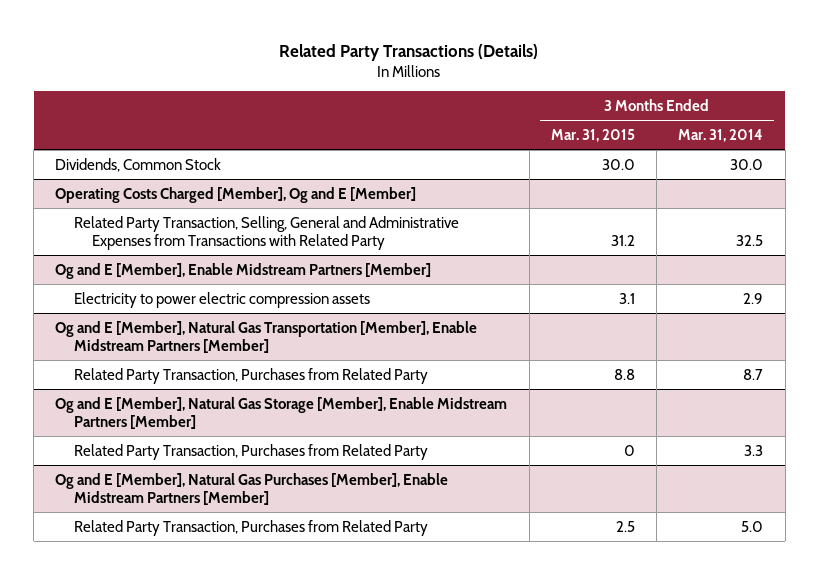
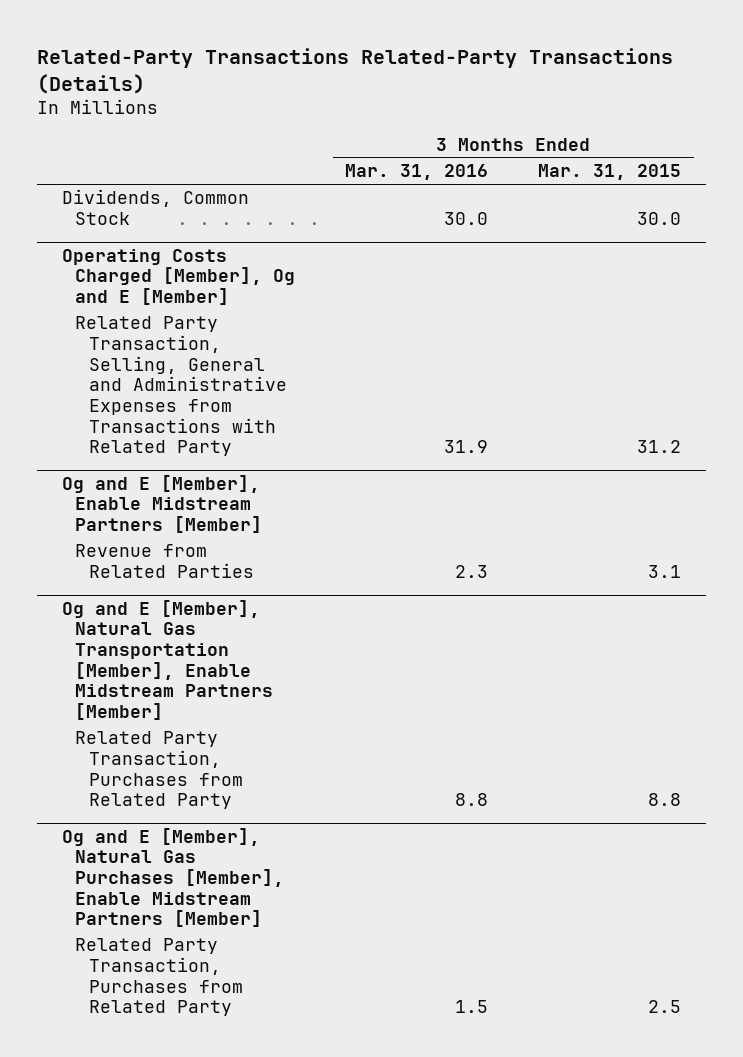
- Related Party Transactions (Details)
+ Related-Party Transactions Related-Party Transactions (Details)
- | 3 Months Ended Mar. 31, 2015 | 3 Months Ended Mar. 31, 2014
+ | 3 Months Ended Mar. 31, 2016 | 3 Months Ended Mar. 31, 2015
@ Og and E [Member], Enable Midstream Partners [Member]
- Electricity to power electric compression assets | 3.1 | 2.9
+ Revenue from Related Parties | 2.3 | 3.1
- Og and E [Member], Natural Gas Storage [Member], Enable Midstream Partners [Member]
- Related Party Transaction, Purchases from Related Party | 0 | 3.3

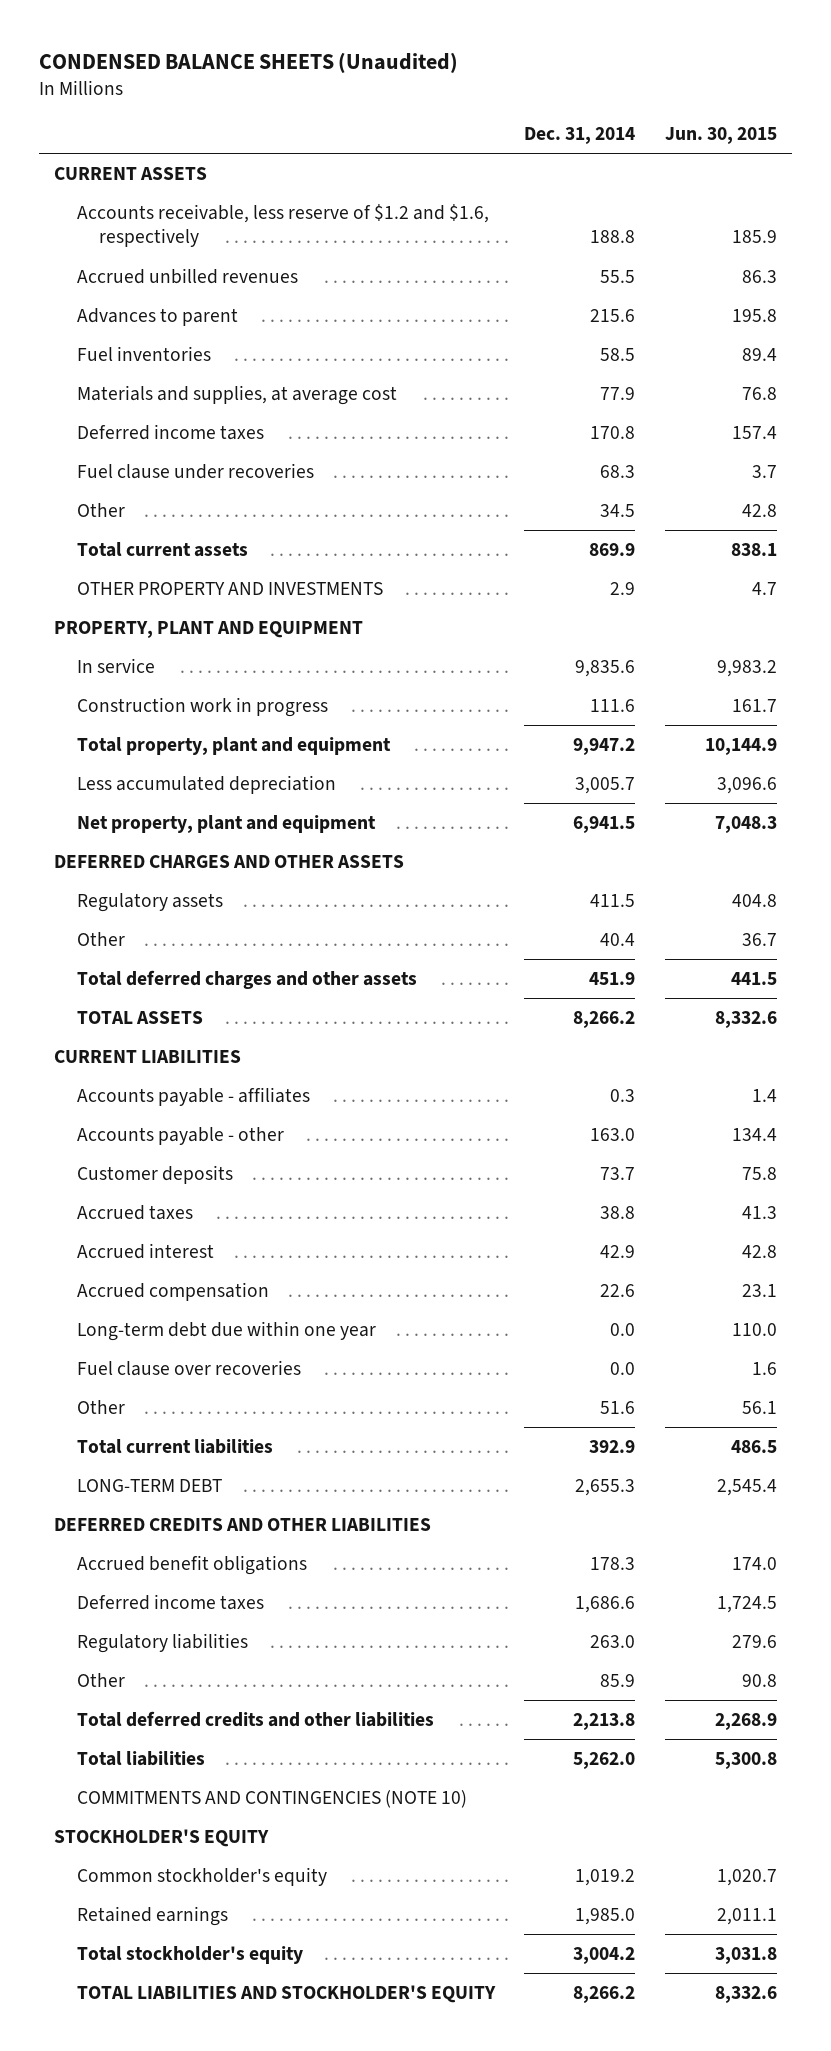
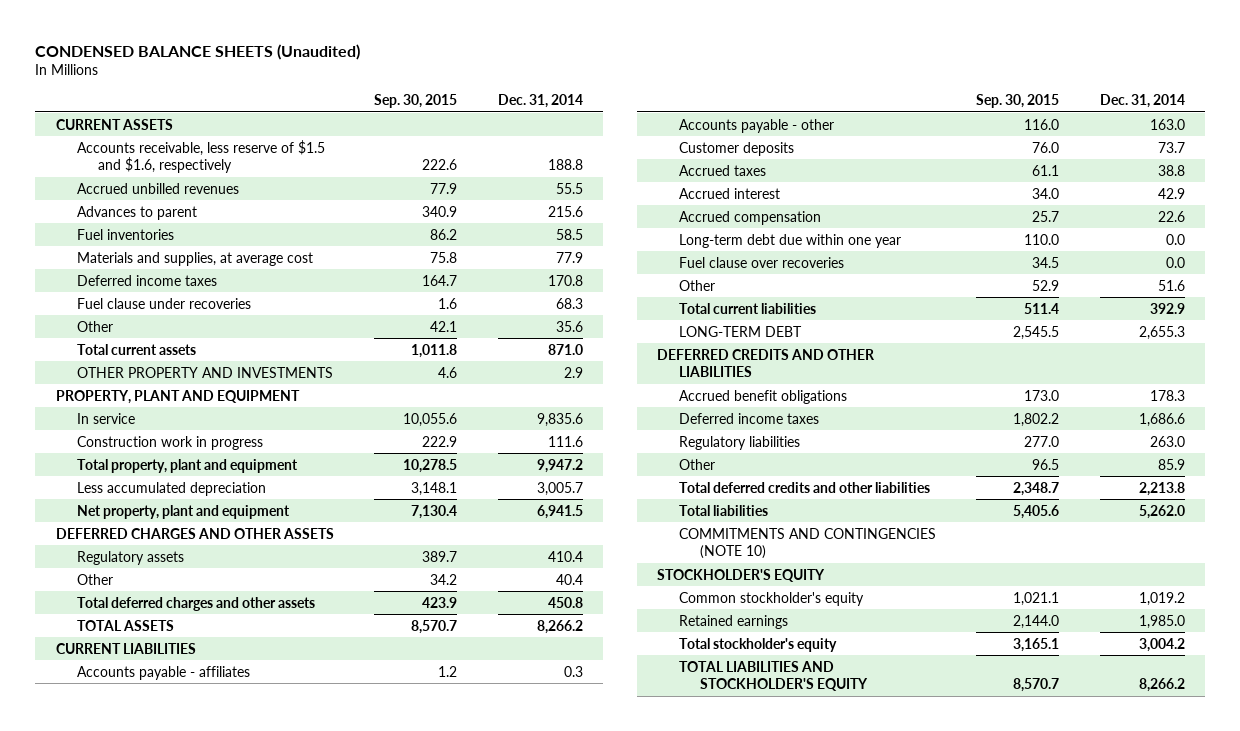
- | Dec. 31, 2014 | Jun. 30, 2015
+ | Sep. 30, 2015 | Dec. 31, 2014
- Accounts receivable, less reserve of $1.2 and $1.6, respectively | 188.8 | 185.9
+ Accounts receivable, less reserve of $1.5 and $1.6, respectively | 222.6 | 188.8
- Other | 34.5 | 42.8
- Total current assets | 869.9 | 838.1
+ Other | 42.1 | 35.6
+ Total current assets | 1,011.8 | 871.0
- Regulatory assets | 411.5 | 404.8
+ Regulatory assets | 389.7 | 410.4
- Total deferred charges and other assets | 451.9 | 441.5
+ Total deferred charges and other assets | 423.9 | 450.8

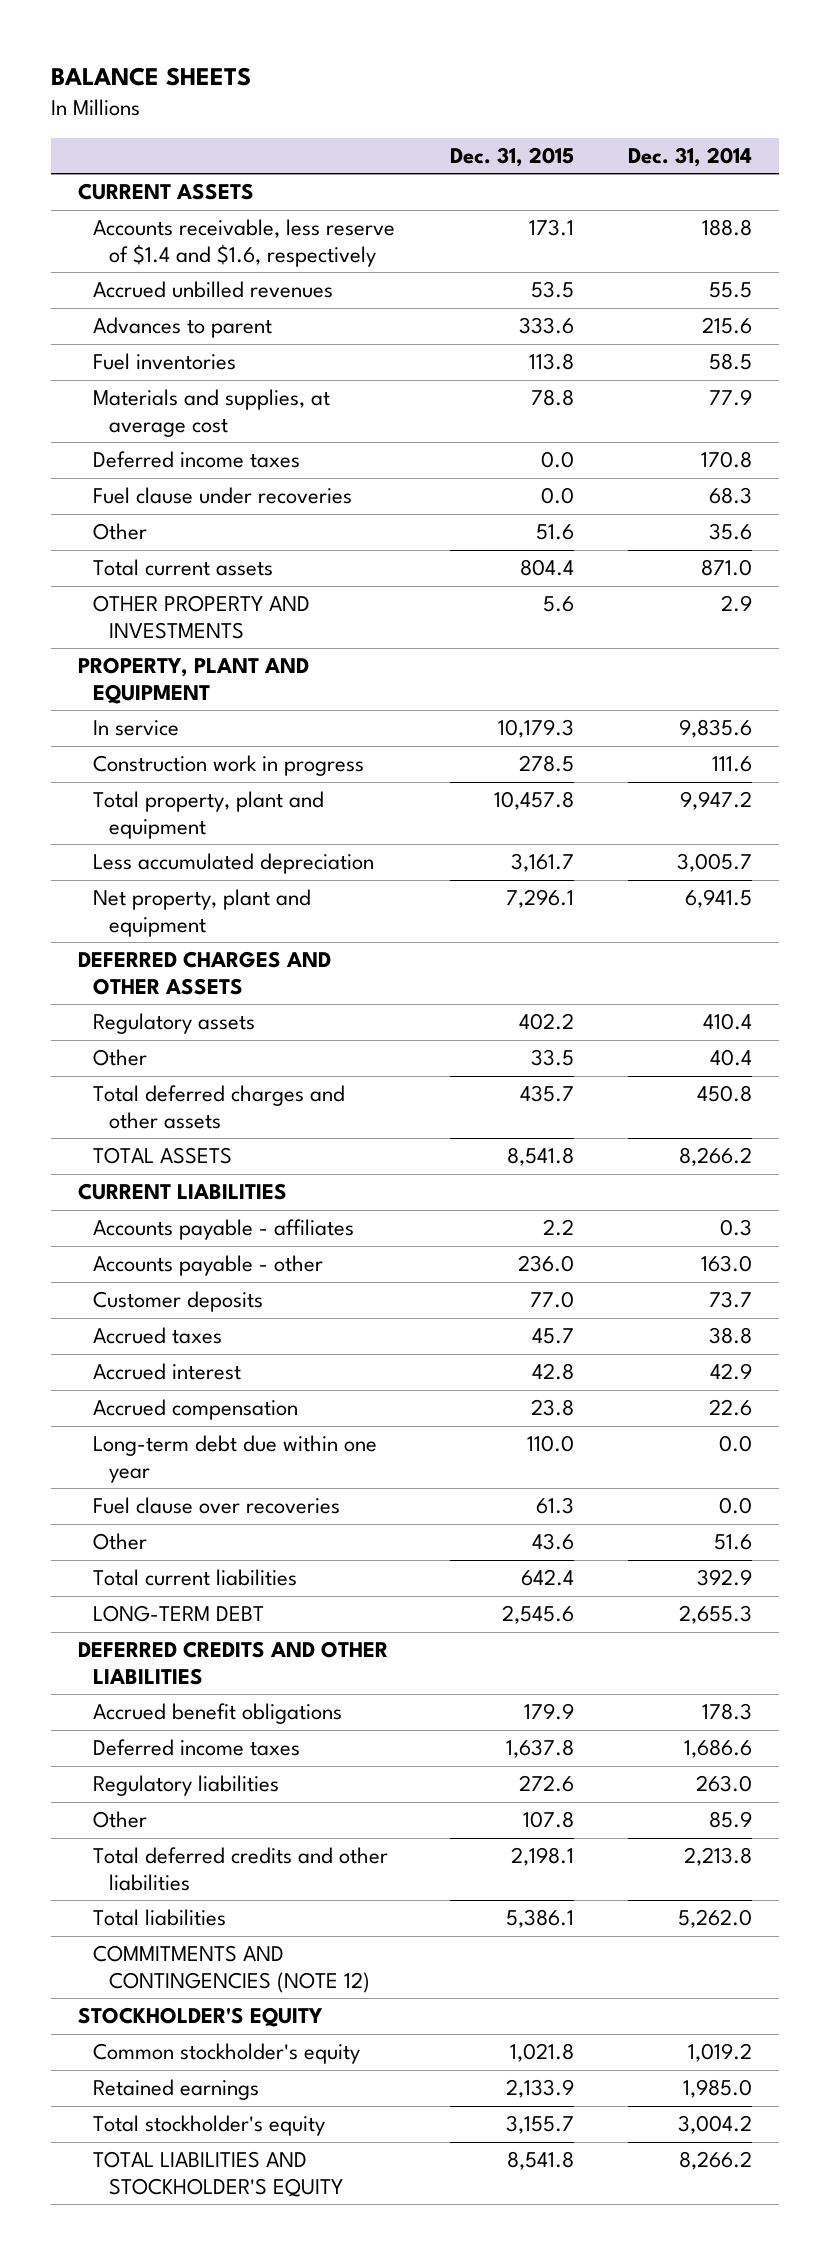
- CONDENSED BALANCE SHEETS (Unaudited)
+ BALANCE SHEETS
- | Sep. 30, 2015 | Dec. 31, 2014
+ | Dec. 31, 2015 | Dec. 31, 2014
- Accounts receivable, less reserve of $1.5 and $1.6, respectively | 222.6 | 188.8
+ Accounts receivable, less reserve of $1.4 and $1.6, respectively | 173.1 | 188.8
- COMMITMENTS AND CONTINGENCIES (NOTE 10)
+ COMMITMENTS AND CONTINGENCIES (NOTE 12)

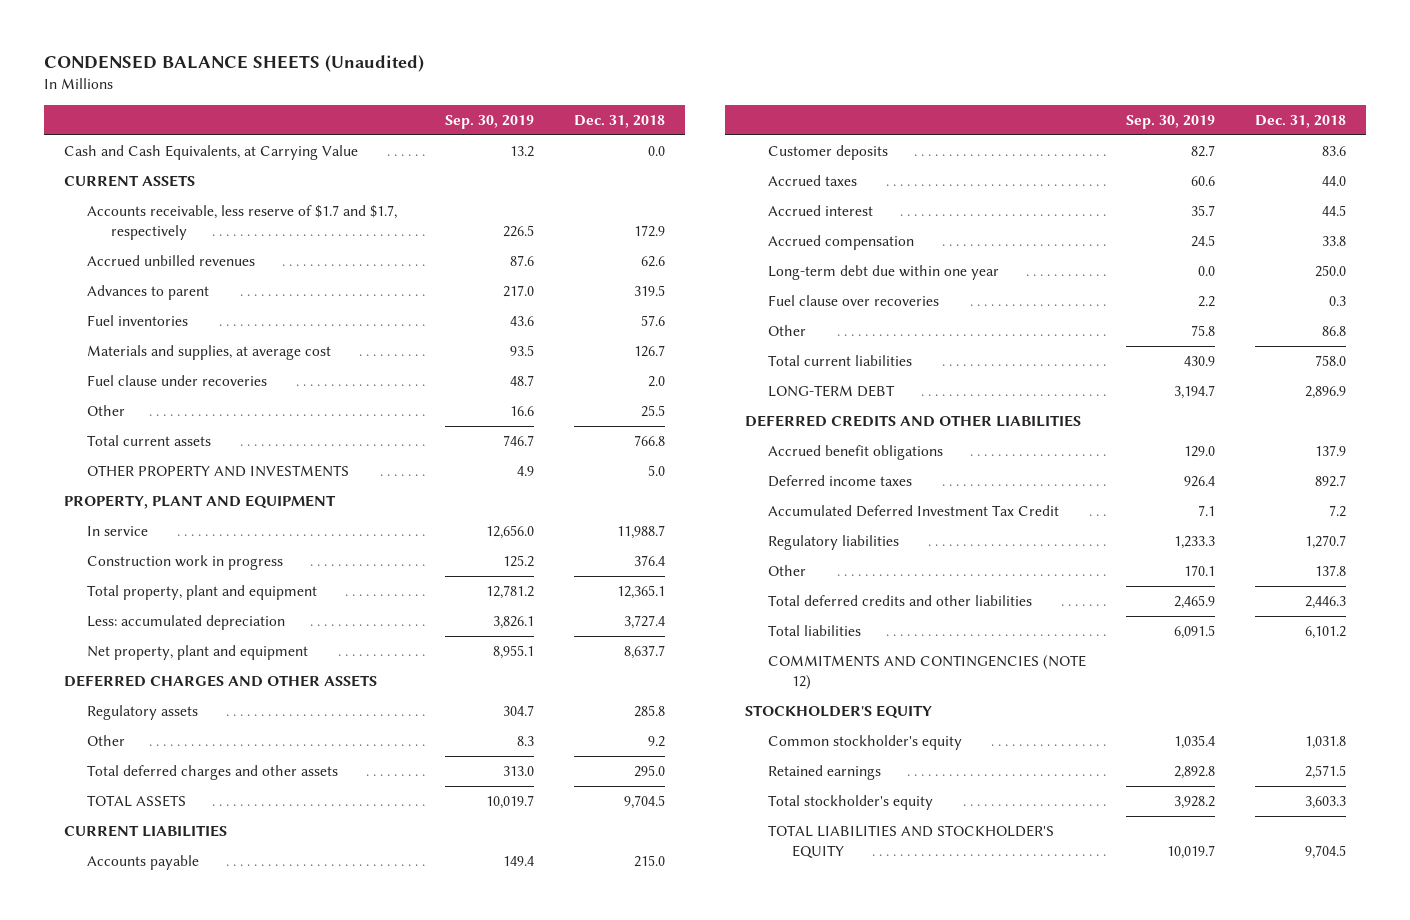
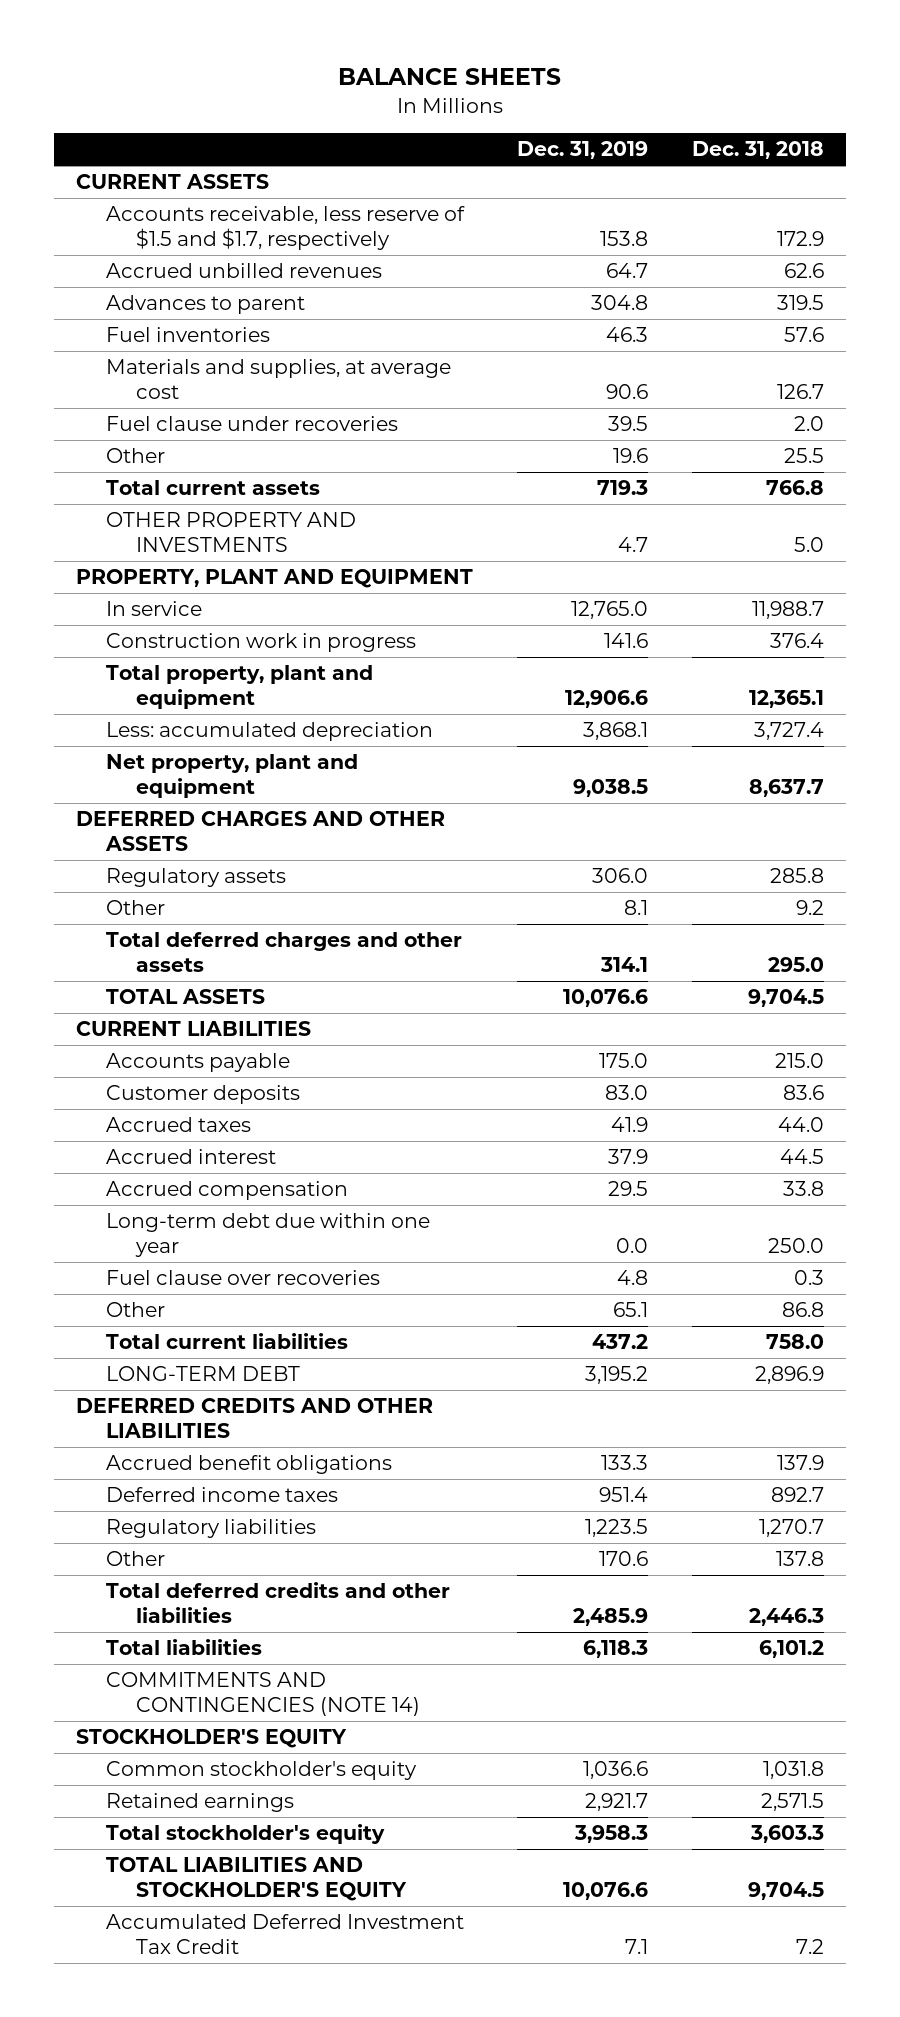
- CONDENSED BALANCE SHEETS (Unaudited)
+ BALANCE SHEETS
- | Sep. 30, 2019 | Dec. 31, 2018
+ | Dec. 31, 2019 | Dec. 31, 2018
- Cash and Cash Equivalents, at Carrying Value | 13.2 | 0.0
- Accounts receivable, less reserve of $1.7 and $1.7, respectively | 226.5 | 172.9
+ Accounts receivable, less reserve of $1.5 and $1.7, respectively | 153.8 | 172.9
- COMMITMENTS AND CONTINGENCIES (NOTE 12)
+ COMMITMENTS AND CONTINGENCIES (NOTE 14)
moved down: Accumulated Deferred Investment Tax Credit | 7.1 | 7.2

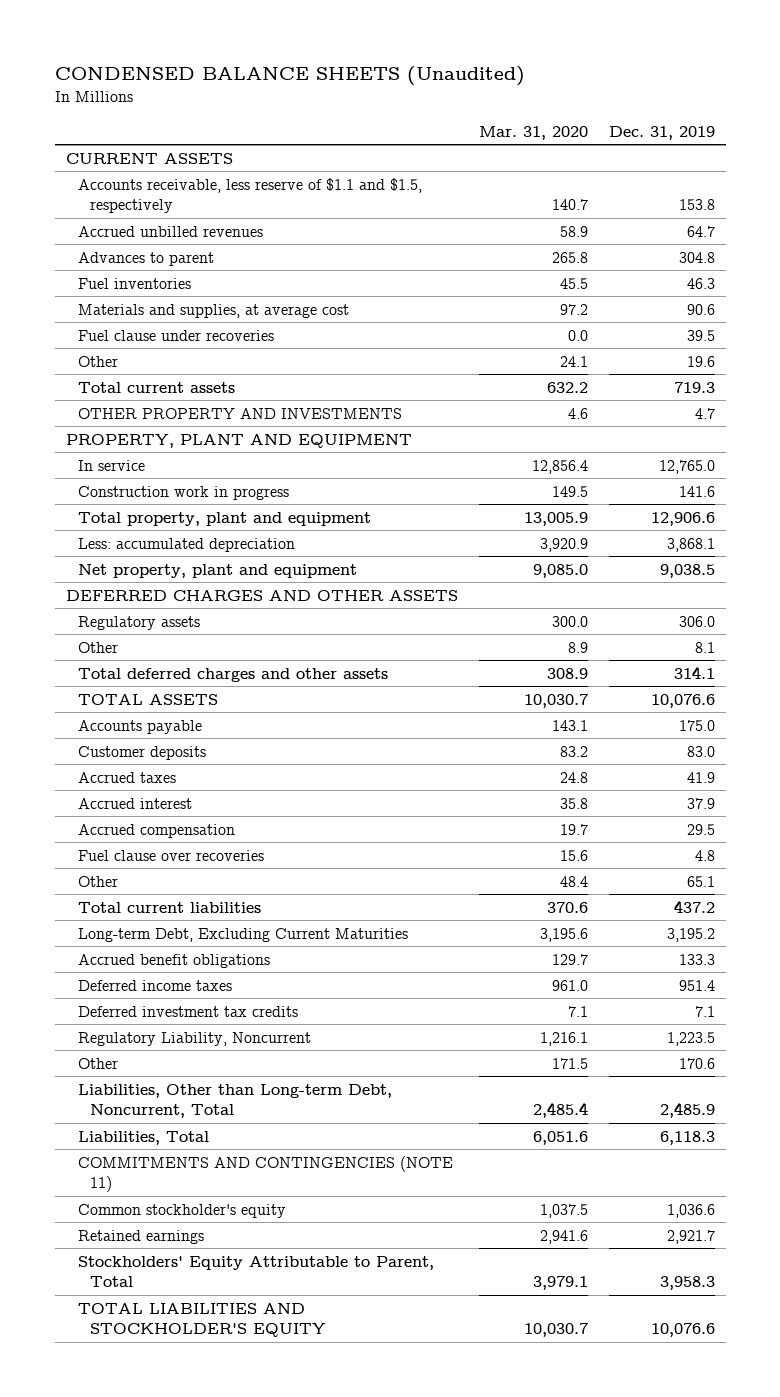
- BALANCE SHEETS
+ CONDENSED BALANCE SHEETS (Unaudited)
- | Dec. 31, 2019 | Dec. 31, 2018
+ | Mar. 31, 2020 | Dec. 31, 2019
- Accounts receivable, less reserve of $1.5 and $1.7, respectively | 153.8 | 172.9
+ Accounts receivable, less reserve of $1.1 and $1.5, respectively | 140.7 | 153.8
- CURRENT LIABILITIES
- Long-term debt due within one year | 0.0 | 250.0
- LONG-TERM DEBT | 3,195.2 | 2,896.9
- DEFERRED CREDITS AND OTHER LIABILITIES
+ Long-term Debt, Excluding Current Maturities | 3,195.6 | 3,195.2
- Regulatory liabilities | 1,223.5 | 1,270.7
+ Deferred investment tax credits | 7.1 | 7.1
+ Regulatory Liability, Noncurrent | 1,216.1 | 1,223.5
- Total deferred credits and other liabilities | 2,485.9 | 2,446.3
- Total liabilities | 6,118.3 | 6,101.2
- COMMITMENTS AND CONTINGENCIES (NOTE 14)
- STOCKHOLDER'S EQUITY
+ Liabilities, Other than Long-term Debt, Noncurrent, Total | 2,485.4 | 2,485.9
+ Liabilities, Total | 6,051.6 | 6,118.3
+ COMMITMENTS AND CONTINGENCIES (NOTE 11)
- Total stockholder's equity | 3,958.3 | 3,603.3
+ Stockholders' Equity Attributable to Parent, Total | 3,979.1 | 3,958.3
- Accumulated Deferred Investment Tax Credit | 7.1 | 7.2

